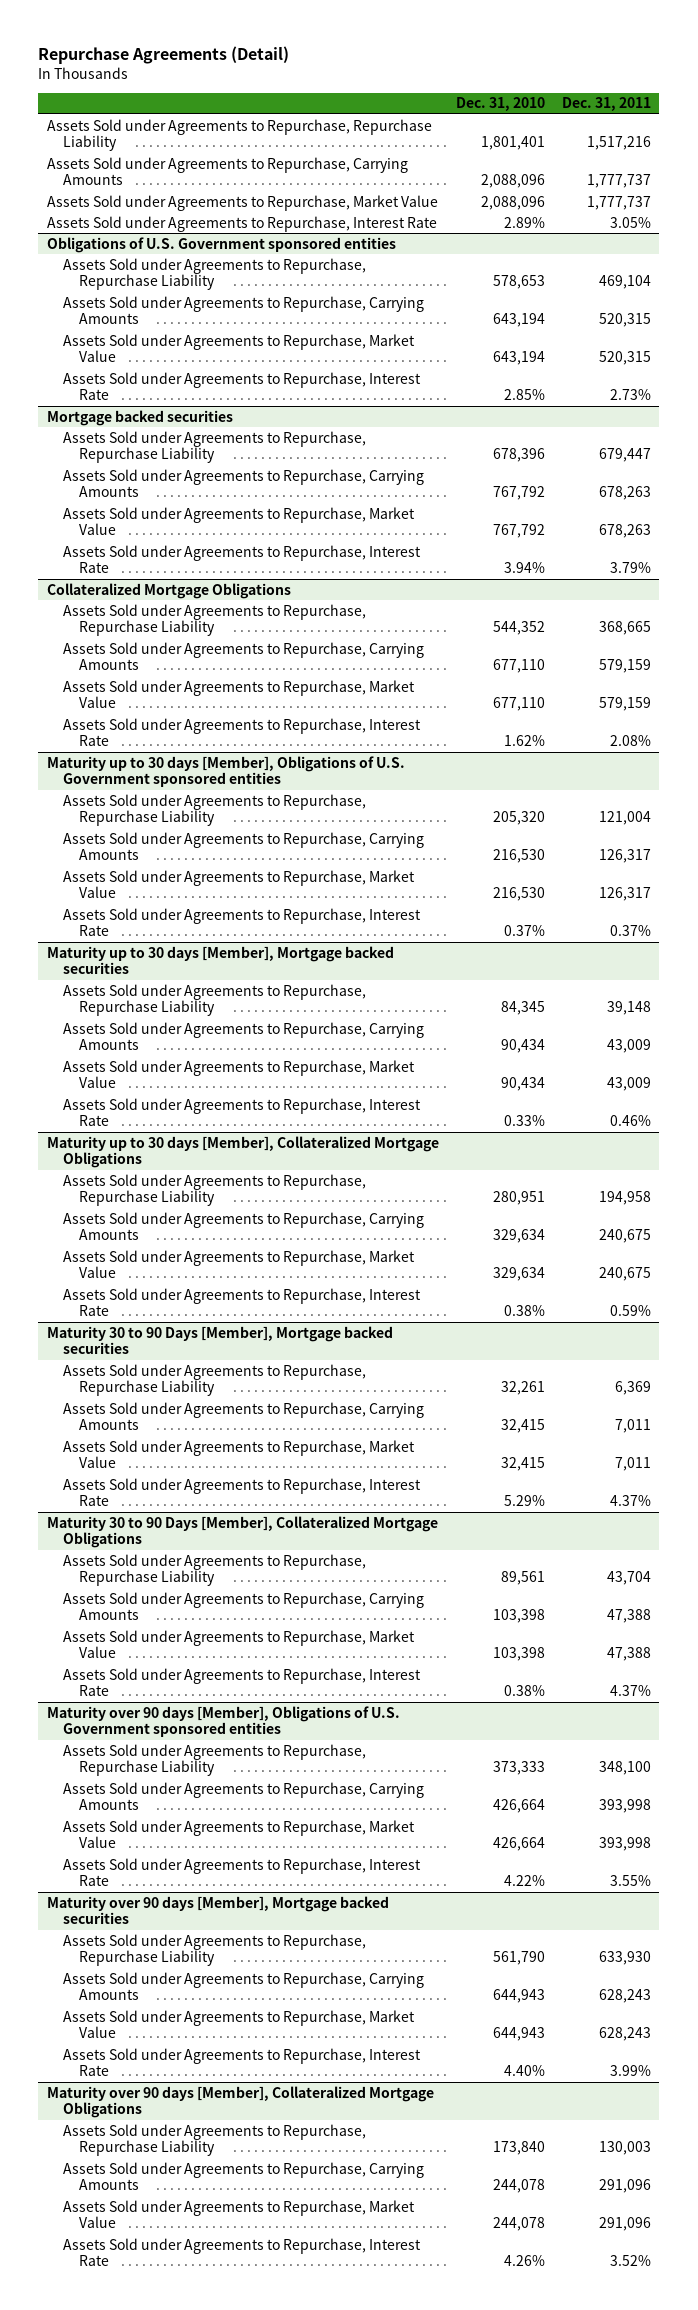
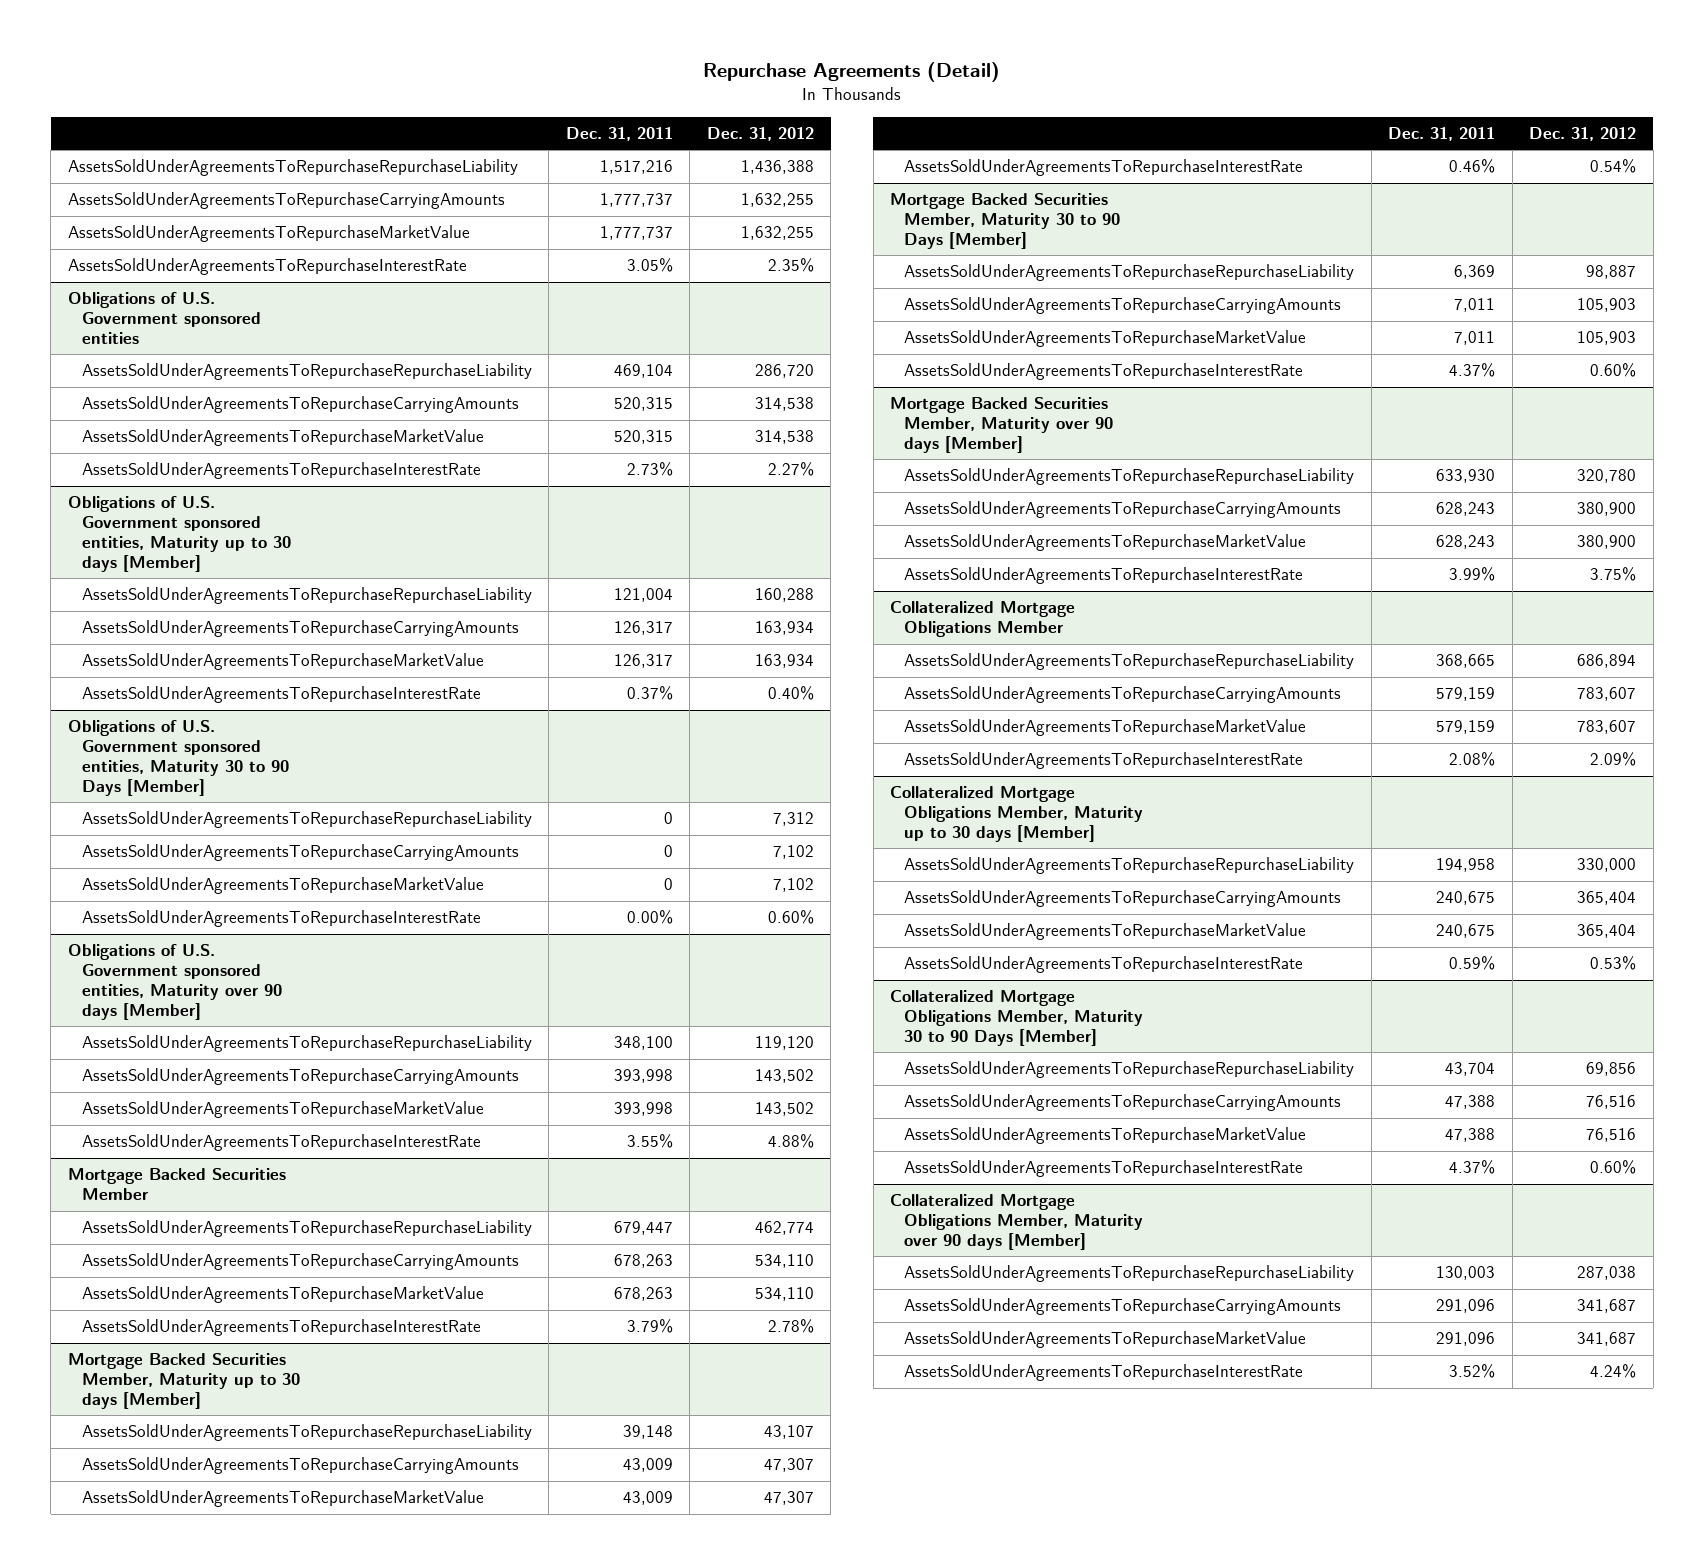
- | Dec. 31, 2010 | Dec. 31, 2011
+ | Dec. 31, 2011 | Dec. 31, 2012
- Assets Sold under Agreements to Repurchase, Repurchase Liability | 1,801,401 | 1,517,216
- Assets Sold under Agreements to Repurchase, Carrying Amounts | 2,088,096 | 1,777,737
- Assets Sold under Agreements to Repurchase, Market Value | 2,088,096 | 1,777,737
- Assets Sold under Agreements to Repurchase, Interest Rate | 2.89% | 3.05%
+ AssetsSoldUnderAgreementsToRepurchaseRepurchaseLiability | 1,517,216 | 1,436,388
+ AssetsSoldUnderAgreementsToRepurchaseCarryingAmounts | 1,777,737 | 1,632,255
+ AssetsSoldUnderAgreementsToRepurchaseMarketValue | 1,777,737 | 1,632,255
+ AssetsSoldUnderAgreementsToRepurchaseInterestRate | 3.05% | 2.35%
@ Obligations of U.S. Government sponsored entities
- Assets Sold under Agreements to Repurchase, Repurchase Liability | 578,653 | 469,104
- Assets Sold under Agreements to Repurchase, Carrying Amounts | 643,194 | 520,315
- Assets Sold under Agreements to Repurchase, Market Value | 643,194 | 520,315
- Assets Sold under Agreements to Repurchase, Interest Rate | 2.85% | 2.73%
- Mortgage backed securities
- Assets Sold under Agreements to Repurchase, Repurchase Liability | 678,396 | 679,447
- Assets Sold under Agreements to Repurchase, Carrying Amounts | 767,792 | 678,263
- Assets Sold under Agreements to Repurchase, Market Value | 767,792 | 678,263
- Assets Sold under Agreements to Repurchase, Interest Rate | 3.94% | 3.79%
- Collateralized Mortgage Obligations
- Assets Sold under Agreements to Repurchase, Repurchase Liability | 544,352 | 368,665
- Assets Sold under Agreements to Repurchase, Carrying Amounts | 677,110 | 579,159
- Assets Sold under Agreements to Repurchase, Market Value | 677,110 | 579,159
- Assets Sold under Agreements to Repurchase, Interest Rate | 1.62% | 2.08%
- Maturity up to 30 days [Member], Obligations of U.S. Government sponsored entities
- Assets Sold under Agreements to Repurchase, Repurchase Liability | 205,320 | 121,004
- Assets Sold under Agreements to Repurchase, Carrying Amounts | 216,530 | 126,317
- Assets Sold under Agreements to Repurchase, Market Value | 216,530 | 126,317
- Assets Sold under Agreements to Repurchase, Interest Rate | 0.37% | 0.37%
- Maturity up to 30 days [Member], Mortgage backed securities
- Assets Sold under Agreements to Repurchase, Repurchase Liability | 84,345 | 39,148
- Assets Sold under Agreements to Repurchase, Carrying Amounts | 90,434 | 43,009
- Assets Sold under Agreements to Repurchase, Market Value | 90,434 | 43,009
- Assets Sold under Agreements to Repurchase, Interest Rate | 0.33% | 0.46%
- Maturity up to 30 days [Member], Collateralized Mortgage Obligations
- Assets Sold under Agreements to Repurchase, Repurchase Liability | 280,951 | 194,958
- Assets Sold under Agreements to Repurchase, Carrying Amounts | 329,634 | 240,675
- Assets Sold under Agreements to Repurchase, Market Value | 329,634 | 240,675
- Assets Sold under Agreements to Repurchase, Interest Rate | 0.38% | 0.59%
- Maturity 30 to 90 Days [Member], Mortgage backed securities
- Assets Sold under Agreements to Repurchase, Repurchase Liability | 32,261 | 6,369
- Assets Sold under Agreements to Repurchase, Carrying Amounts | 32,415 | 7,011
- Assets Sold under Agreements to Repurchase, Market Value | 32,415 | 7,011
- Assets Sold under Agreements to Repurchase, Interest Rate | 5.29% | 4.37%
- Maturity 30 to 90 Days [Member], Collateralized Mortgage Obligations
- Assets Sold under Agreements to Repurchase, Repurchase Liability | 89,561 | 43,704
- Assets Sold under Agreements to Repurchase, Carrying Amounts | 103,398 | 47,388
- Assets Sold under Agreements to Repurchase, Market Value | 103,398 | 47,388
- Assets Sold under Agreements to Repurchase, Interest Rate | 0.38% | 4.37%
- Maturity over 90 days [Member], Obligations of U.S. Government sponsored entities
- Assets Sold under Agreements to Repurchase, Repurchase Liability | 373,333 | 348,100
- Assets Sold under Agreements to Repurchase, Carrying Amounts | 426,664 | 393,998
- Assets Sold under Agreements to Repurchase, Market Value | 426,664 | 393,998
- Assets Sold under Agreements to Repurchase, Interest Rate | 4.22% | 3.55%
- Maturity over 90 days [Member], Mortgage backed securities
- Assets Sold under Agreements to Repurchase, Repurchase Liability | 561,790 | 633,930
- Assets Sold under Agreements to Repurchase, Carrying Amounts | 644,943 | 628,243
- Assets Sold under Agreements to Repurchase, Market Value | 644,943 | 628,243
- Assets Sold under Agreements to Repurchase, Interest Rate | 4.40% | 3.99%
- Maturity over 90 days [Member], Collateralized Mortgage Obligations
- Assets Sold under Agreements to Repurchase, Repurchase Liability | 173,840 | 130,003
- Assets Sold under Agreements to Repurchase, Carrying Amounts | 244,078 | 291,096
- Assets Sold under Agreements to Repurchase, Market Value | 244,078 | 291,096
- Assets Sold under Agreements to Repurchase, Interest Rate | 4.26% | 3.52%
@ Obligations of U.S. Government sponsored entities
+ AssetsSoldUnderAgreementsToRepurchaseRepurchaseLiability | 469,104 | 286,720
+ AssetsSoldUnderAgreementsToRepurchaseCarryingAmounts | 520,315 | 314,538
+ AssetsSoldUnderAgreementsToRepurchaseMarketValue | 520,315 | 314,538
+ AssetsSoldUnderAgreementsToRepurchaseInterestRate | 2.73% | 2.27%
+ Obligations of U.S. Government sponsored entities, Maturity up to 30 days [Member]
+ AssetsSoldUnderAgreementsToRepurchaseRepurchaseLiability | 121,004 | 160,288
+ AssetsSoldUnderAgreementsToRepurchaseCarryingAmounts | 126,317 | 163,934
+ AssetsSoldUnderAgreementsToRepurchaseMarketValue | 126,317 | 163,934
+ AssetsSoldUnderAgreementsToRepurchaseInterestRate | 0.37% | 0.40%
+ Obligations of U.S. Government sponsored entities, Maturity 30 to 90 Days [Member]
+ AssetsSoldUnderAgreementsToRepurchaseRepurchaseLiability | 0 | 7,312
+ AssetsSoldUnderAgreementsToRepurchaseCarryingAmounts | 0 | 7,102
+ AssetsSoldUnderAgreementsToRepurchaseMarketValue | 0 | 7,102
+ AssetsSoldUnderAgreementsToRepurchaseInterestRate | 0.00% | 0.60%
+ Obligations of U.S. Government sponsored entities, Maturity over 90 days [Member]
+ AssetsSoldUnderAgreementsToRepurchaseRepurchaseLiability | 348,100 | 119,120
+ AssetsSoldUnderAgreementsToRepurchaseCarryingAmounts | 393,998 | 143,502
+ AssetsSoldUnderAgreementsToRepurchaseMarketValue | 393,998 | 143,502
+ AssetsSoldUnderAgreementsToRepurchaseInterestRate | 3.55% | 4.88%
+ Mortgage Backed Securities Member
+ AssetsSoldUnderAgreementsToRepurchaseRepurchaseLiability | 679,447 | 462,774
+ AssetsSoldUnderAgreementsToRepurchaseCarryingAmounts | 678,263 | 534,110
+ AssetsSoldUnderAgreementsToRepurchaseMarketValue | 678,263 | 534,110
+ AssetsSoldUnderAgreementsToRepurchaseInterestRate | 3.79% | 2.78%
+ Mortgage Backed Securities Member, Maturity up to 30 days [Member]
+ AssetsSoldUnderAgreementsToRepurchaseRepurchaseLiability | 39,148 | 43,107
+ AssetsSoldUnderAgreementsToRepurchaseCarryingAmounts | 43,009 | 47,307
+ AssetsSoldUnderAgreementsToRepurchaseMarketValue | 43,009 | 47,307
+ AssetsSoldUnderAgreementsToRepurchaseInterestRate | 0.46% | 0.54%
+ Mortgage Backed Securities Member, Maturity 30 to 90 Days [Member]
+ AssetsSoldUnderAgreementsToRepurchaseRepurchaseLiability | 6,369 | 98,887
+ AssetsSoldUnderAgreementsToRepurchaseCarryingAmounts | 7,011 | 105,903
+ AssetsSoldUnderAgreementsToRepurchaseMarketValue | 7,011 | 105,903
+ AssetsSoldUnderAgreementsToRepurchaseInterestRate | 4.37% | 0.60%
+ Mortgage Backed Securities Member, Maturity over 90 days [Member]
+ AssetsSoldUnderAgreementsToRepurchaseRepurchaseLiability | 633,930 | 320,780
+ AssetsSoldUnderAgreementsToRepurchaseCarryingAmounts | 628,243 | 380,900
+ AssetsSoldUnderAgreementsToRepurchaseMarketValue | 628,243 | 380,900
+ AssetsSoldUnderAgreementsToRepurchaseInterestRate | 3.99% | 3.75%
+ Collateralized Mortgage Obligations Member
+ AssetsSoldUnderAgreementsToRepurchaseRepurchaseLiability | 368,665 | 686,894
+ AssetsSoldUnderAgreementsToRepurchaseCarryingAmounts | 579,159 | 783,607
+ AssetsSoldUnderAgreementsToRepurchaseMarketValue | 579,159 | 783,607
+ AssetsSoldUnderAgreementsToRepurchaseInterestRate | 2.08% | 2.09%
+ Collateralized Mortgage Obligations Member, Maturity up to 30 days [Member]
+ AssetsSoldUnderAgreementsToRepurchaseRepurchaseLiability | 194,958 | 330,000
+ AssetsSoldUnderAgreementsToRepurchaseCarryingAmounts | 240,675 | 365,404
+ AssetsSoldUnderAgreementsToRepurchaseMarketValue | 240,675 | 365,404
+ AssetsSoldUnderAgreementsToRepurchaseInterestRate | 0.59% | 0.53%
+ Collateralized Mortgage Obligations Member, Maturity 30 to 90 Days [Member]
+ AssetsSoldUnderAgreementsToRepurchaseRepurchaseLiability | 43,704 | 69,856
+ AssetsSoldUnderAgreementsToRepurchaseCarryingAmounts | 47,388 | 76,516
+ AssetsSoldUnderAgreementsToRepurchaseMarketValue | 47,388 | 76,516
+ AssetsSoldUnderAgreementsToRepurchaseInterestRate | 4.37% | 0.60%
+ Collateralized Mortgage Obligations Member, Maturity over 90 days [Member]
+ AssetsSoldUnderAgreementsToRepurchaseRepurchaseLiability | 130,003 | 287,038
+ AssetsSoldUnderAgreementsToRepurchaseCarryingAmounts | 291,096 | 341,687
+ AssetsSoldUnderAgreementsToRepurchaseMarketValue | 291,096 | 341,687
+ AssetsSoldUnderAgreementsToRepurchaseInterestRate | 3.52% | 4.24%

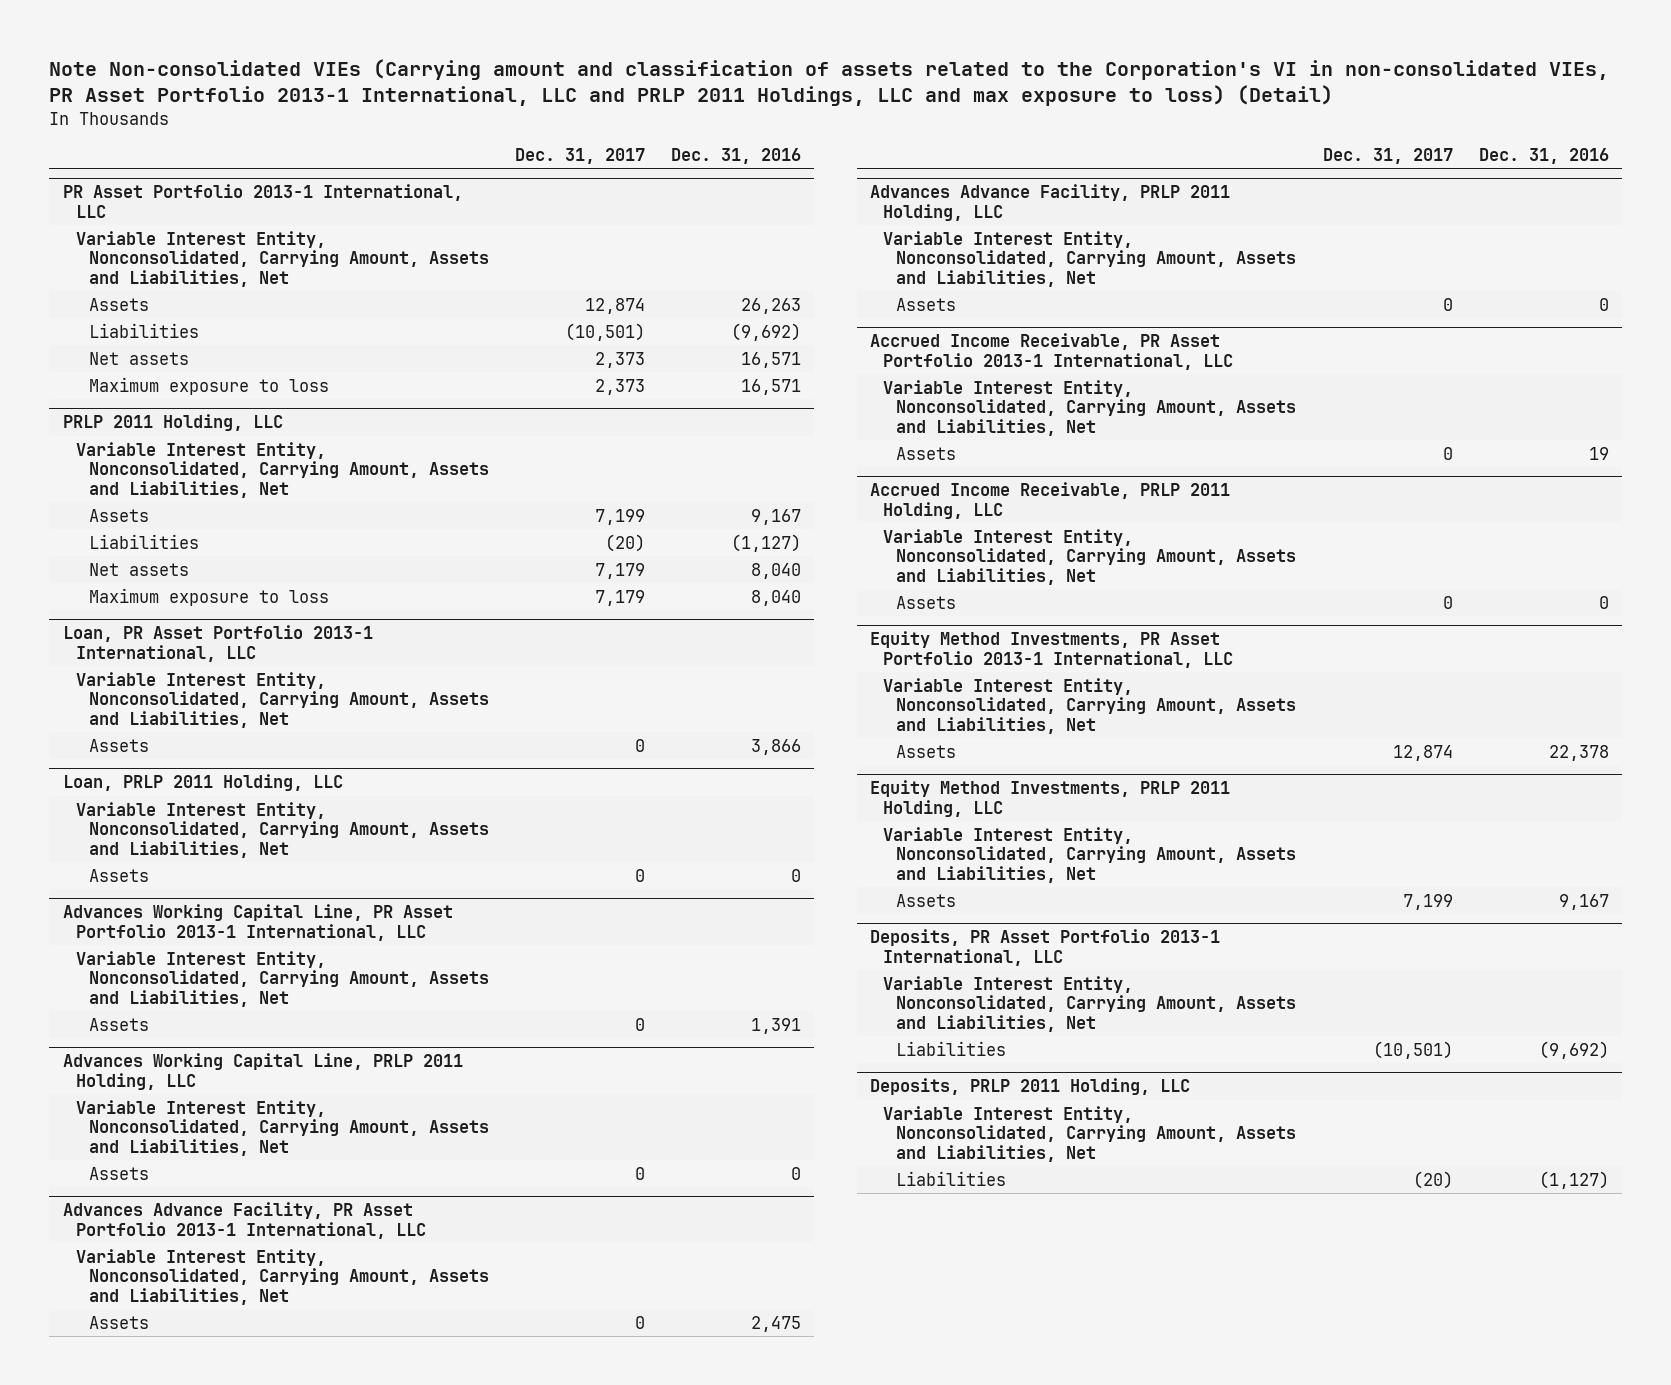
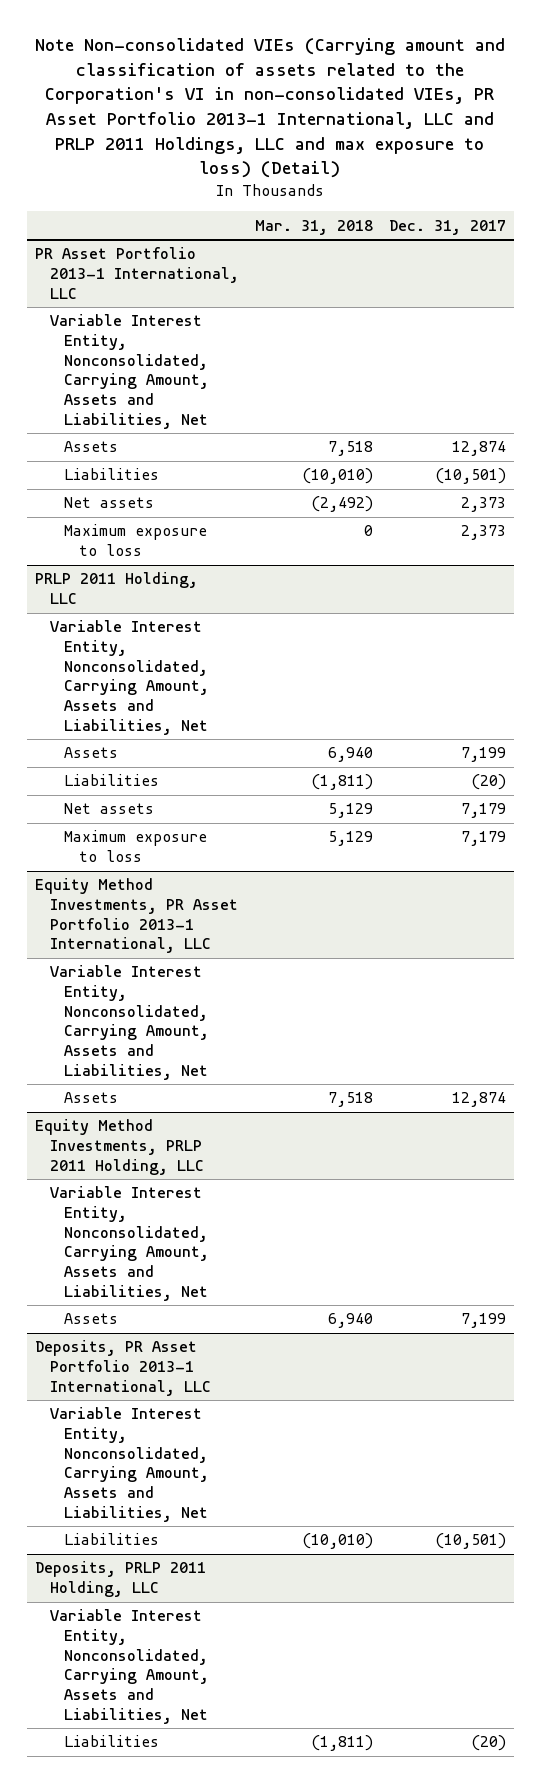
- | Dec. 31, 2017 | Dec. 31, 2016
+ | Mar. 31, 2018 | Dec. 31, 2017
- Loan, PR Asset Portfolio 2013-1 International, LLC
- Variable Interest Entity, Nonconsolidated, Carrying Amount, Assets and Liabilities, Net
- Assets | 0 | 3,866
- Loan, PRLP 2011 Holding, LLC
- Variable Interest Entity, Nonconsolidated, Carrying Amount, Assets and Liabilities, Net
- Assets | 0 | 0
- Advances Working Capital Line, PR Asset Portfolio 2013-1 International, LLC
- Variable Interest Entity, Nonconsolidated, Carrying Amount, Assets and Liabilities, Net
- Assets | 0 | 1,391
- Advances Working Capital Line, PRLP 2011 Holding, LLC
- Variable Interest Entity, Nonconsolidated, Carrying Amount, Assets and Liabilities, Net
- Assets | 0 | 0
- Advances Advance Facility, PR Asset Portfolio 2013-1 International, LLC
- Variable Interest Entity, Nonconsolidated, Carrying Amount, Assets and Liabilities, Net
- Assets | 0 | 2,475
- Advances Advance Facility, PRLP 2011 Holding, LLC
- Variable Interest Entity, Nonconsolidated, Carrying Amount, Assets and Liabilities, Net
- Assets | 0 | 0
- Accrued Income Receivable, PR Asset Portfolio 2013-1 International, LLC
- Variable Interest Entity, Nonconsolidated, Carrying Amount, Assets and Liabilities, Net
- Assets | 0 | 19
- Accrued Income Receivable, PRLP 2011 Holding, LLC
- Variable Interest Entity, Nonconsolidated, Carrying Amount, Assets and Liabilities, Net
- Assets | 0 | 0

